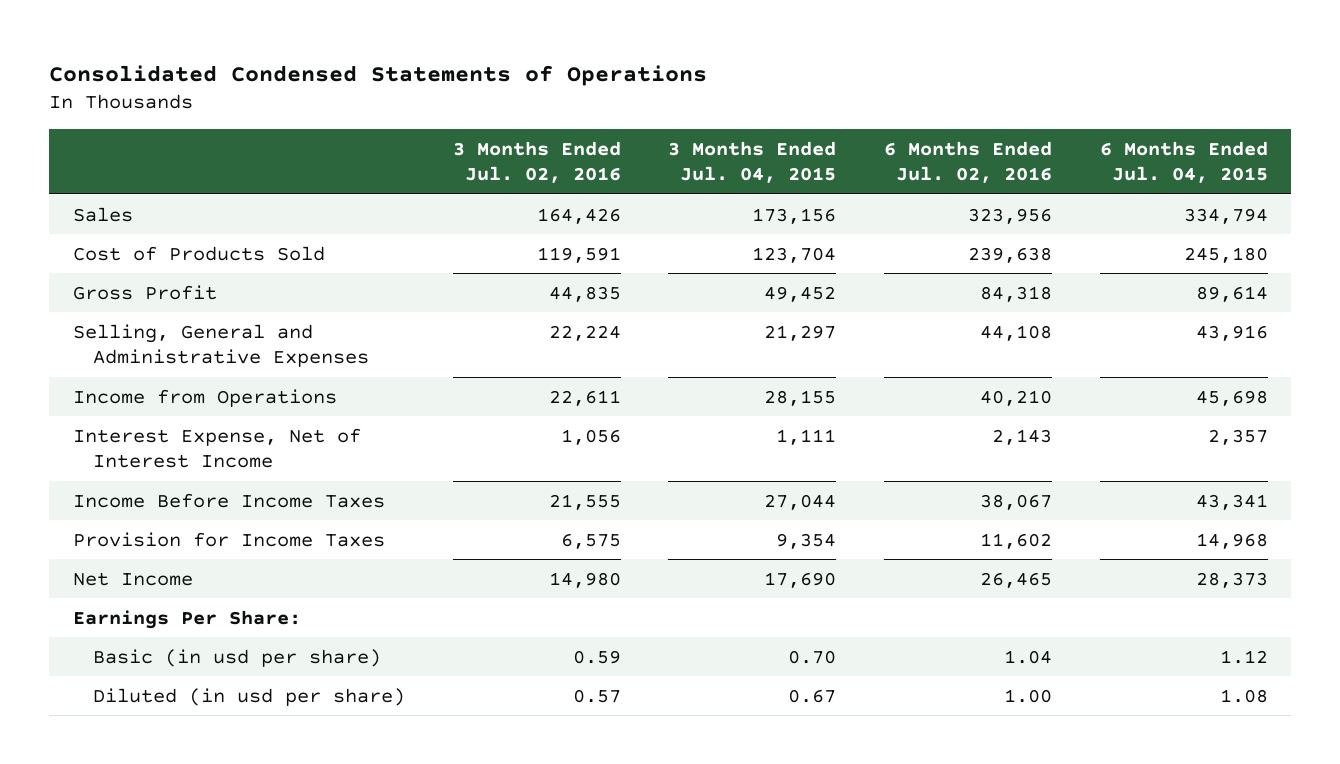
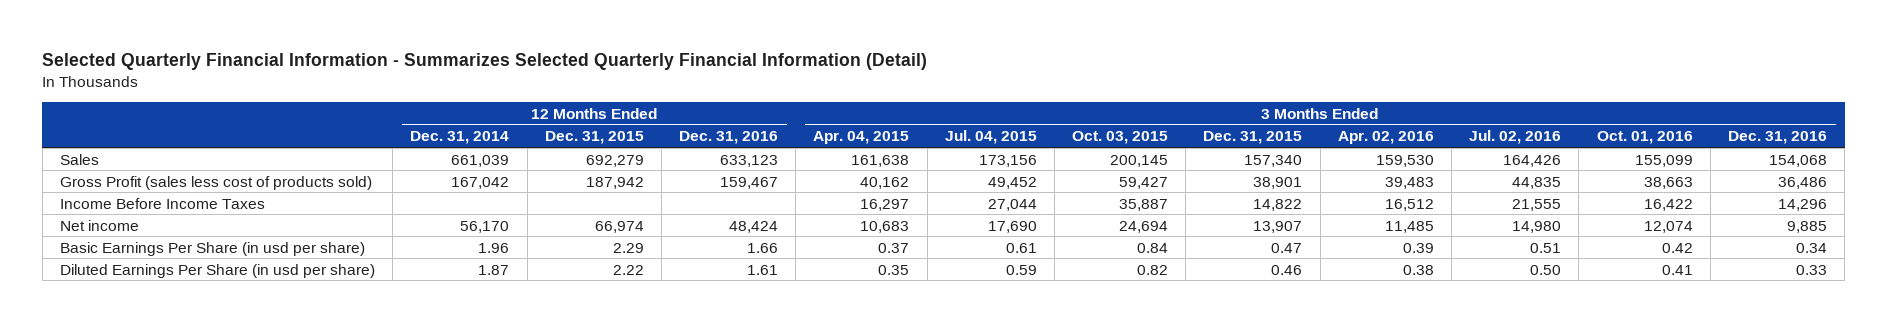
- Consolidated Condensed Statements of Operations
+ Selected Quarterly Financial Information - Summarizes Selected Quarterly Financial Information (Detail)
- | 3 Months Ended Jul. 02, 2016 | 3 Months Ended Jul. 04, 2015 | 6 Months Ended Jul. 02, 2016 | 6 Months Ended Jul. 04, 2015
+ | 12 Months Ended Dec. 31, 2014 | 12 Months Ended Dec. 31, 2015 | 12 Months Ended Dec. 31, 2016 | 3 Months Ended Apr. 04, 2015 | 3 Months Ended Jul. 04, 2015 | 3 Months Ended Oct. 03, 2015 | 3 Months Ended Dec. 31, 2015 | 3 Months Ended Apr. 02, 2016 | 3 Months Ended Jul. 02, 2016 | 3 Months Ended Oct. 01, 2016 | 3 Months Ended Dec. 31, 2016
- Cost of Products Sold | 119,591 | 123,704 | 239,638 | 245,180
- Gross Profit | 44,835 | 49,452 | 84,318 | 89,614
- Selling, General and Administrative Expenses | 22,224 | 21,297 | 44,108 | 43,916
- Income from Operations | 22,611 | 28,155 | 40,210 | 45,698
- Interest Expense, Net of Interest Income | 1,056 | 1,111 | 2,143 | 2,357
+ Gross Profit (sales less cost of products sold) | 167,042 | 187,942 | 159,467 | 40,162 | 49,452 | 59,427 | 38,901 | 39,483 | 44,835 | 38,663 | 36,486
- Provision for Income Taxes | 6,575 | 9,354 | 11,602 | 14,968
- Net Income | 14,980 | 17,690 | 26,465 | 28,373
- Earnings Per Share:
- Basic (in usd per share) | 0.59 | 0.70 | 1.04 | 1.12
- Diluted (in usd per share) | 0.57 | 0.67 | 1.00 | 1.08
+ Net income | 56,170 | 66,974 | 48,424 | 10,683 | 17,690 | 24,694 | 13,907 | 11,485 | 14,980 | 12,074 | 9,885
+ Basic Earnings Per Share (in usd per share) | 1.96 | 2.29 | 1.66 | 0.37 | 0.61 | 0.84 | 0.47 | 0.39 | 0.51 | 0.42 | 0.34
+ Diluted Earnings Per Share (in usd per share) | 1.87 | 2.22 | 1.61 | 0.35 | 0.59 | 0.82 | 0.46 | 0.38 | 0.50 | 0.41 | 0.33

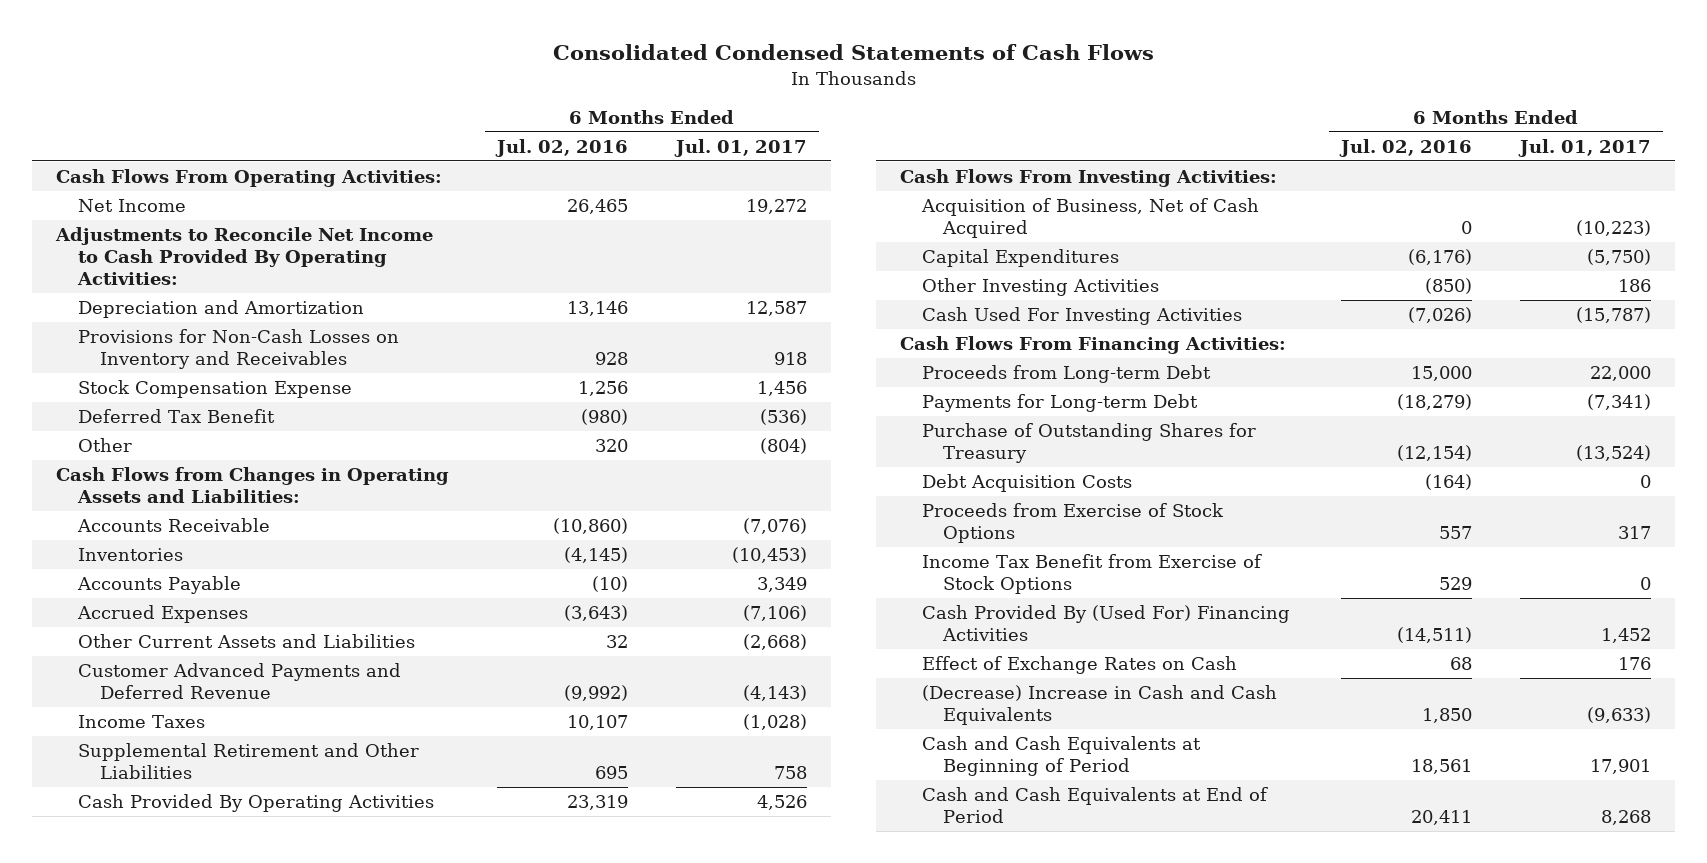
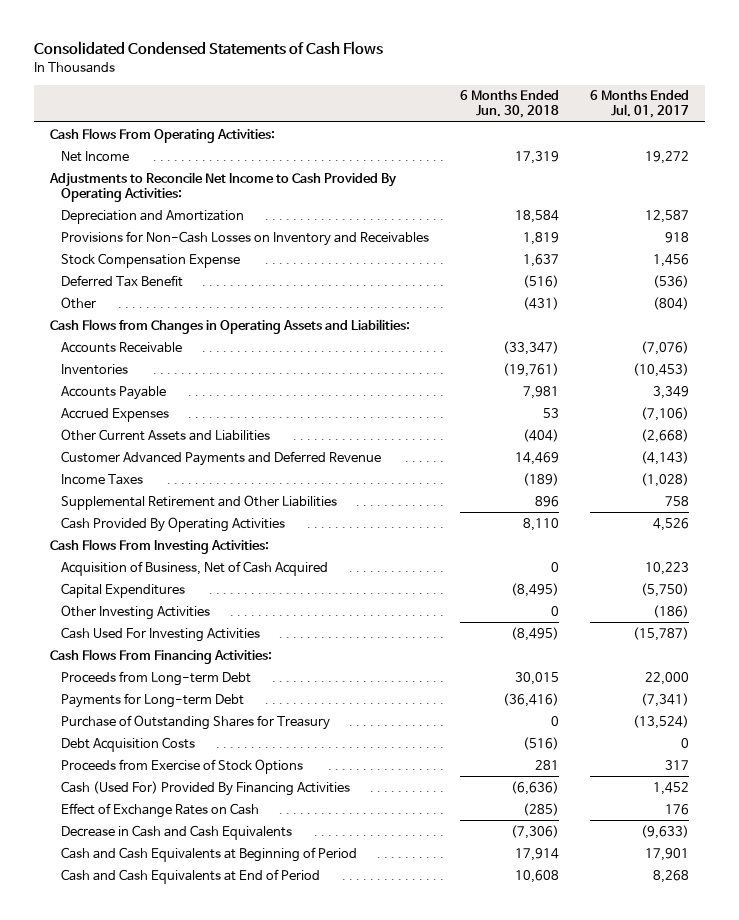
- | 6 Months Ended Jul. 02, 2016 | 6 Months Ended Jul. 01, 2017
+ | 6 Months Ended Jun. 30, 2018 | 6 Months Ended Jul. 01, 2017
- Acquisition of Business, Net of Cash Acquired | 0 | (10,223)
+ Acquisition of Business, Net of Cash Acquired | 0 | 10,223
- Other Investing Activities | (850) | 186
+ Other Investing Activities | 0 | (186)
- Income Tax Benefit from Exercise of Stock Options | 529 | 0
- Cash Provided By (Used For) Financing Activities | (14,511) | 1,452
+ Cash (Used For) Provided By Financing Activities | (6,636) | 1,452
- (Decrease) Increase in Cash and Cash Equivalents | 1,850 | (9,633)
+ Decrease in Cash and Cash Equivalents | (7,306) | (9,633)

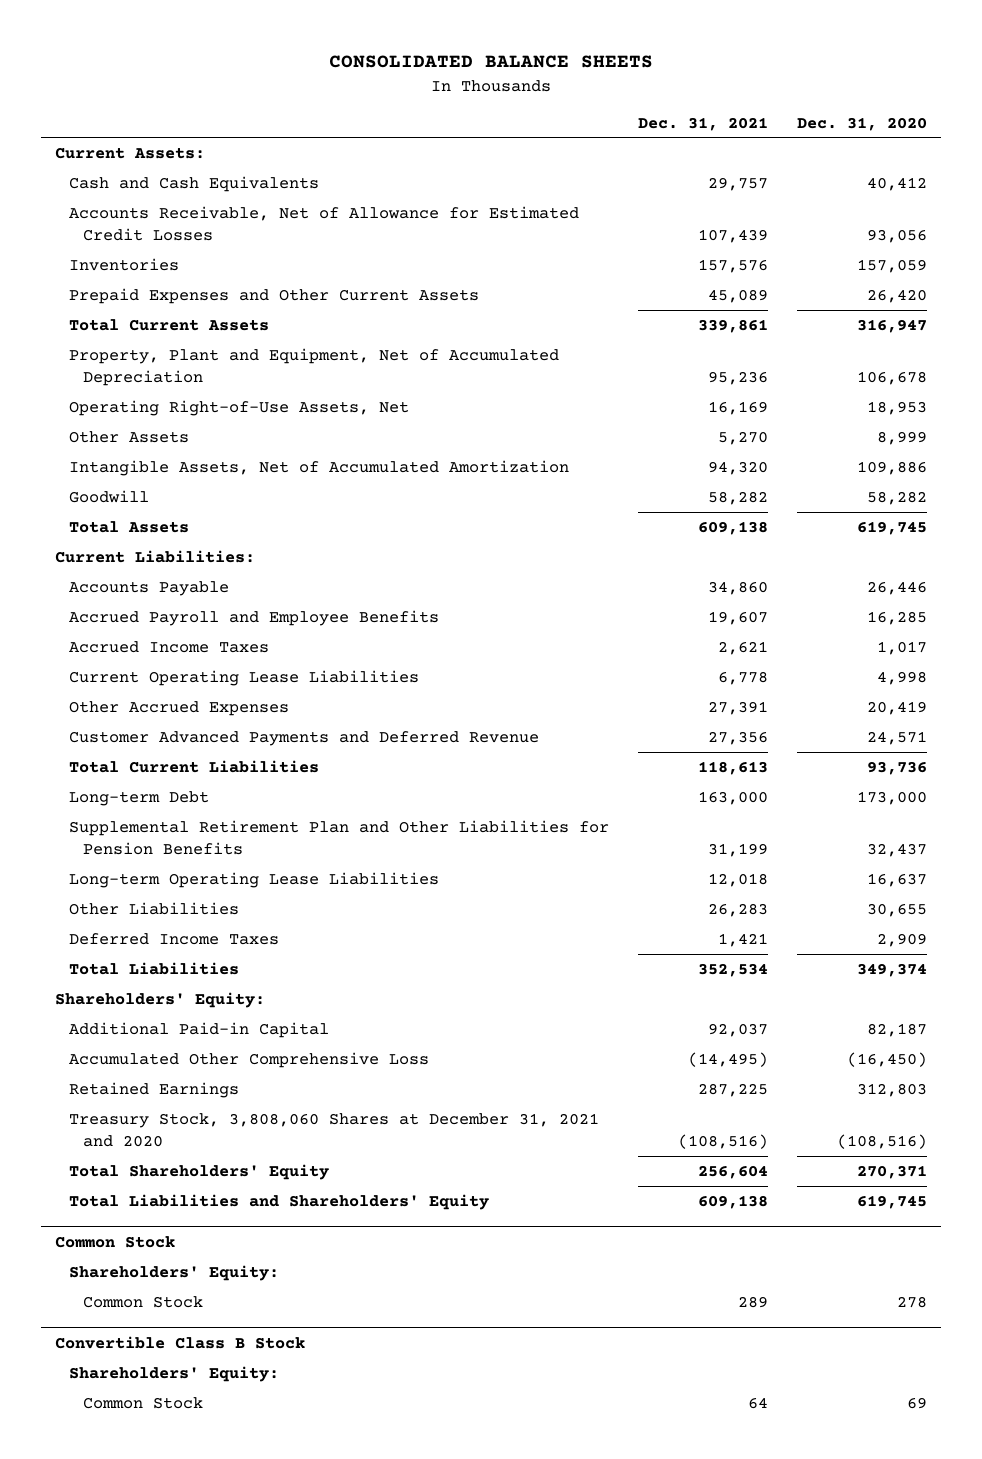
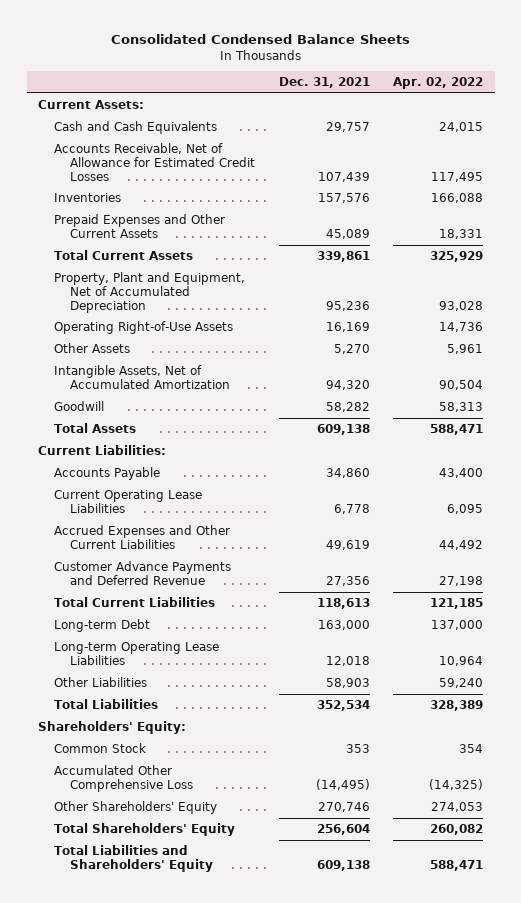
- CONSOLIDATED BALANCE SHEETS
+ Consolidated Condensed Balance Sheets
- | Dec. 31, 2021 | Dec. 31, 2020
+ | Dec. 31, 2021 | Apr. 02, 2022
- Operating Right-of-Use Assets, Net | 16,169 | 18,953
+ Operating Right-of-Use Assets | 16,169 | 14,736
- Accrued Payroll and Employee Benefits | 19,607 | 16,285
- Accrued Income Taxes | 2,621 | 1,017
- Other Accrued Expenses | 27,391 | 20,419
- Customer Advanced Payments and Deferred Revenue | 27,356 | 24,571
+ Accrued Expenses and Other Current Liabilities | 49,619 | 44,492
+ Customer Advance Payments and Deferred Revenue | 27,356 | 27,198
- Supplemental Retirement Plan and Other Liabilities for Pension Benefits | 31,199 | 32,437
- Other Liabilities | 26,283 | 30,655
- Deferred Income Taxes | 1,421 | 2,909
+ Other Liabilities | 58,903 | 59,240
- Additional Paid-in Capital | 92,037 | 82,187
+ Common Stock | 353 | 354
- Retained Earnings | 287,225 | 312,803
- Treasury Stock, 3,808,060 Shares at December 31, 2021 and 2020 | (108,516) | (108,516)
+ Other Shareholders' Equity | 270,746 | 274,053
- Common Stock
- Shareholders' Equity:
- Common Stock | 289 | 278
- Convertible Class B Stock
- Shareholders' Equity:
- Common Stock | 64 | 69

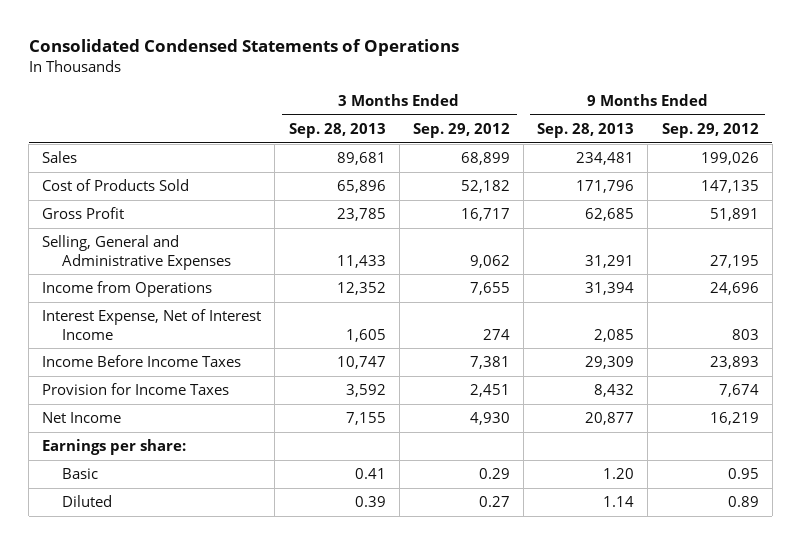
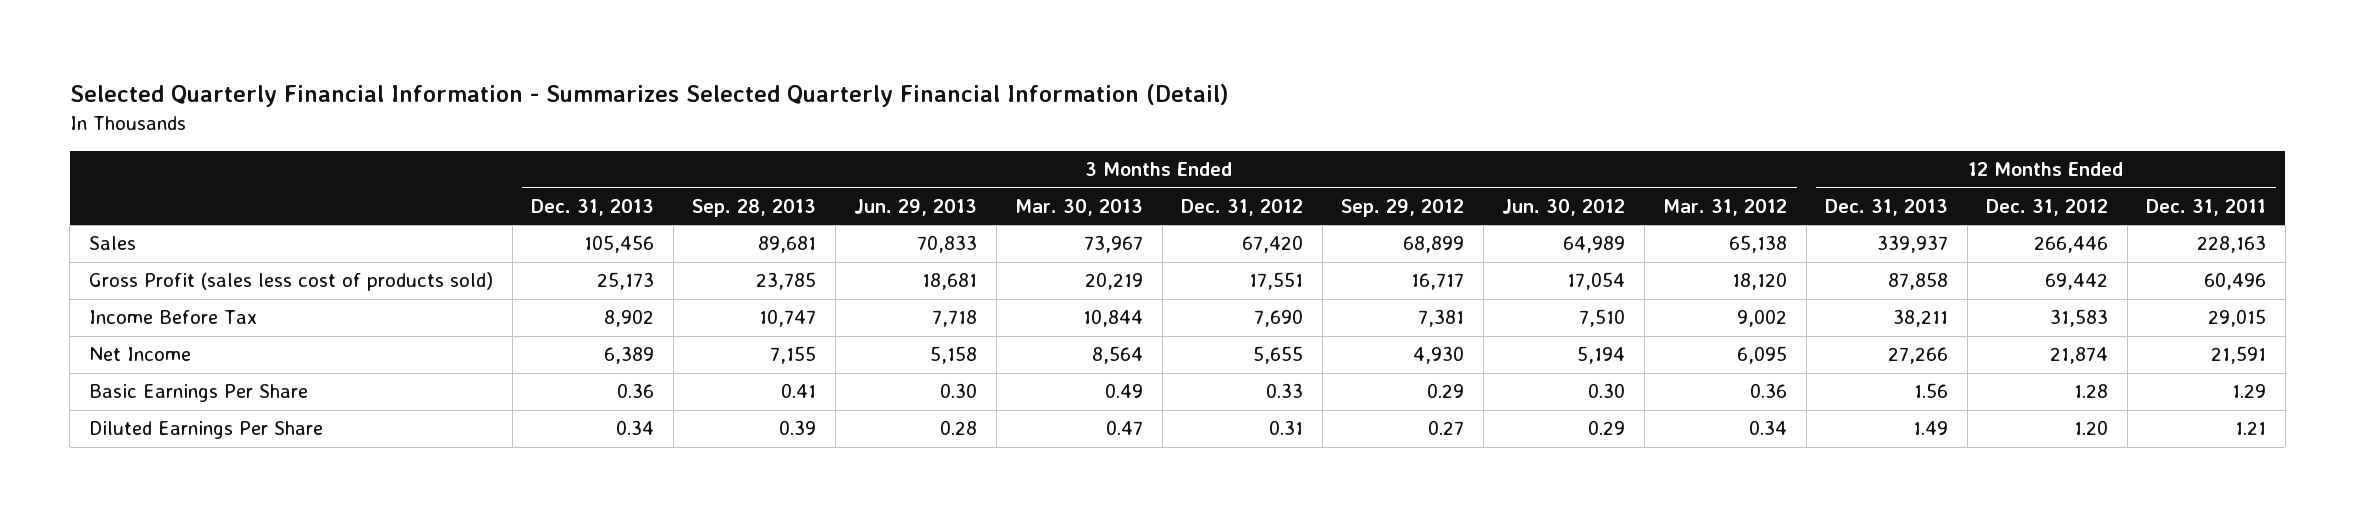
- Consolidated Condensed Statements of Operations
+ Selected Quarterly Financial Information - Summarizes Selected Quarterly Financial Information (Detail)
- | 3 Months Ended Sep. 28, 2013 | 3 Months Ended Sep. 29, 2012 | 9 Months Ended Sep. 28, 2013 | 9 Months Ended Sep. 29, 2012
+ | 3 Months Ended Dec. 31, 2013 | 3 Months Ended Sep. 28, 2013 | 3 Months Ended Jun. 29, 2013 | 3 Months Ended Mar. 30, 2013 | 3 Months Ended Dec. 31, 2012 | 3 Months Ended Sep. 29, 2012 | 3 Months Ended Jun. 30, 2012 | 3 Months Ended Mar. 31, 2012 | 12 Months Ended Dec. 31, 2013 | 12 Months Ended Dec. 31, 2012 | 12 Months Ended Dec. 31, 2011
- Cost of Products Sold | 65,896 | 52,182 | 171,796 | 147,135
- Gross Profit | 23,785 | 16,717 | 62,685 | 51,891
- Selling, General and Administrative Expenses | 11,433 | 9,062 | 31,291 | 27,195
- Income from Operations | 12,352 | 7,655 | 31,394 | 24,696
- Interest Expense, Net of Interest Income | 1,605 | 274 | 2,085 | 803
- Income Before Income Taxes | 10,747 | 7,381 | 29,309 | 23,893
- Provision for Income Taxes | 3,592 | 2,451 | 8,432 | 7,674
+ Gross Profit (sales less cost of products sold) | 25,173 | 23,785 | 18,681 | 20,219 | 17,551 | 16,717 | 17,054 | 18,120 | 87,858 | 69,442 | 60,496
+ Income Before Tax | 8,902 | 10,747 | 7,718 | 10,844 | 7,690 | 7,381 | 7,510 | 9,002 | 38,211 | 31,583 | 29,015
- Earnings per share:
- Basic | 0.41 | 0.29 | 1.20 | 0.95
- Diluted | 0.39 | 0.27 | 1.14 | 0.89
+ Basic Earnings Per Share | 0.36 | 0.41 | 0.30 | 0.49 | 0.33 | 0.29 | 0.30 | 0.36 | 1.56 | 1.28 | 1.29
+ Diluted Earnings Per Share | 0.34 | 0.39 | 0.28 | 0.47 | 0.31 | 0.27 | 0.29 | 0.34 | 1.49 | 1.20 | 1.21

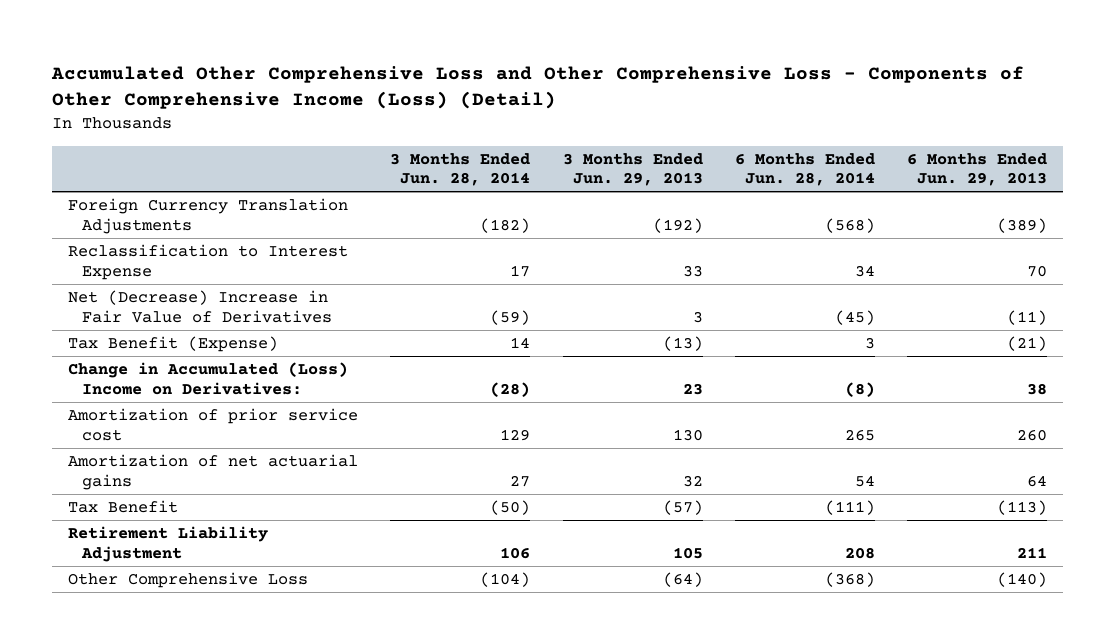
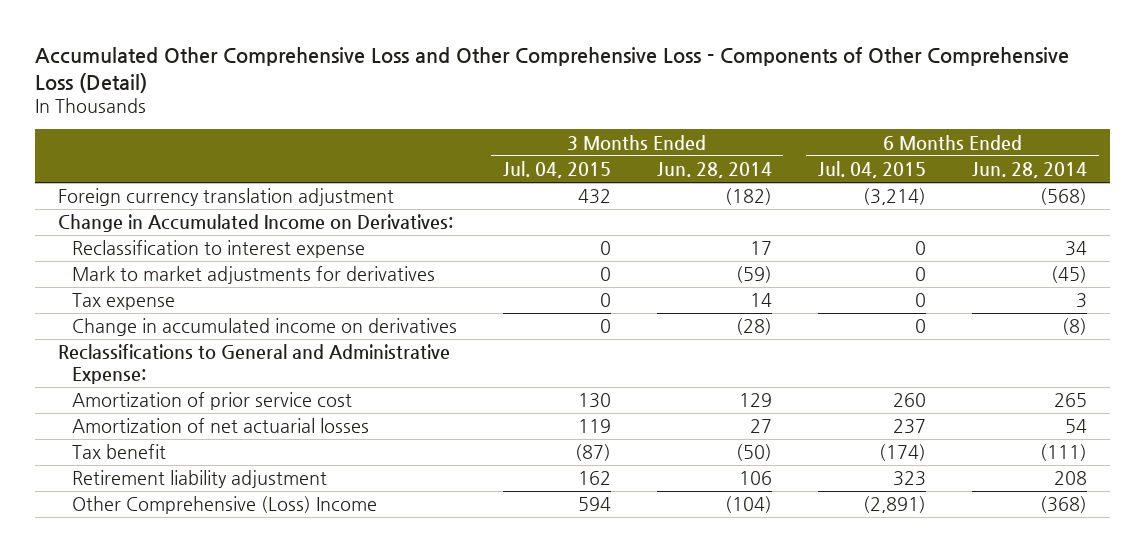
- Accumulated Other Comprehensive Loss and Other Comprehensive Loss - Components of Other Comprehensive Income (Loss) (Detail)
+ Accumulated Other Comprehensive Loss and Other Comprehensive Loss - Components of Other Comprehensive Loss (Detail)
- | 3 Months Ended Jun. 28, 2014 | 3 Months Ended Jun. 29, 2013 | 6 Months Ended Jun. 28, 2014 | 6 Months Ended Jun. 29, 2013
+ | 3 Months Ended Jul. 04, 2015 | 3 Months Ended Jun. 28, 2014 | 6 Months Ended Jul. 04, 2015 | 6 Months Ended Jun. 28, 2014
- Foreign Currency Translation Adjustments | (182) | (192) | (568) | (389)
- Reclassification to Interest Expense | 17 | 33 | 34 | 70
- Net (Decrease) Increase in Fair Value of Derivatives | (59) | 3 | (45) | (11)
- Tax Benefit (Expense) | 14 | (13) | 3 | (21)
- Change in Accumulated (Loss) Income on Derivatives: | (28) | 23 | (8) | 38
+ Foreign currency translation adjustment | 432 | (182) | (3,214) | (568)
+ Change in Accumulated Income on Derivatives:
+ Reclassification to interest expense | 0 | 17 | 0 | 34
+ Mark to market adjustments for derivatives | 0 | (59) | 0 | (45)
+ Tax expense | 0 | 14 | 0 | 3
+ Change in accumulated income on derivatives | 0 | (28) | 0 | (8)
+ Reclassifications to General and Administrative Expense:
- Amortization of net actuarial gains | 27 | 32 | 54 | 64
- Tax Benefit | (50) | (57) | (111) | (113)
- Retirement Liability Adjustment | 106 | 105 | 208 | 211
- Other Comprehensive Loss | (104) | (64) | (368) | (140)
+ Amortization of net actuarial losses | 119 | 27 | 237 | 54
+ Tax benefit | (87) | (50) | (174) | (111)
+ Retirement liability adjustment | 162 | 106 | 323 | 208
+ Other Comprehensive (Loss) Income | 594 | (104) | (2,891) | (368)

